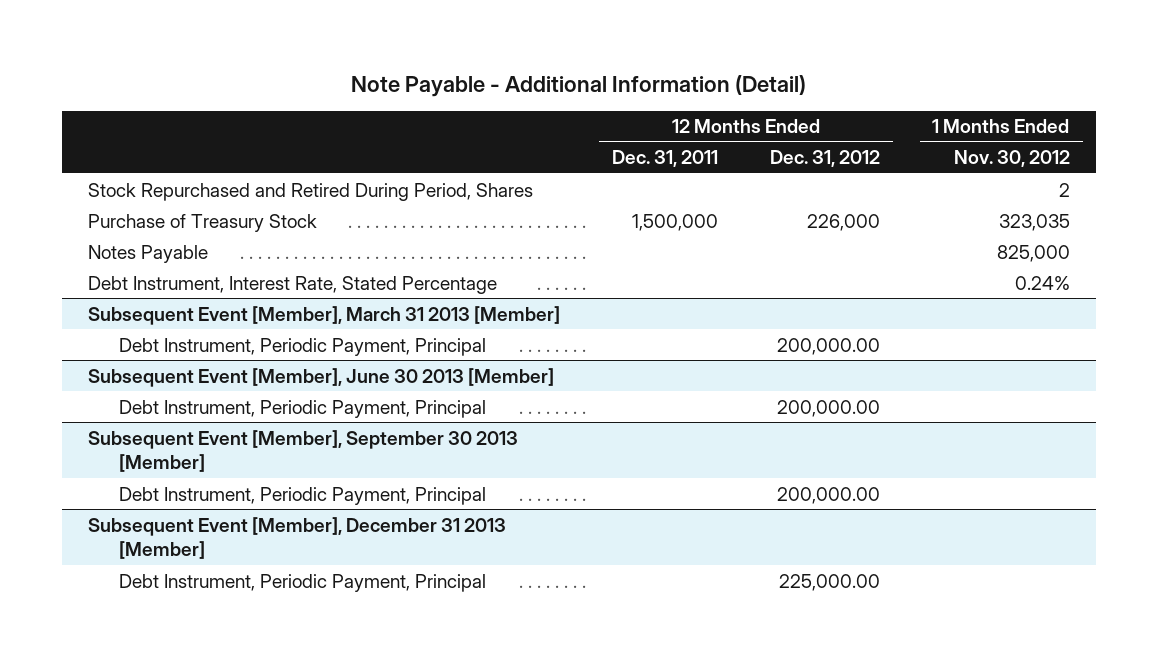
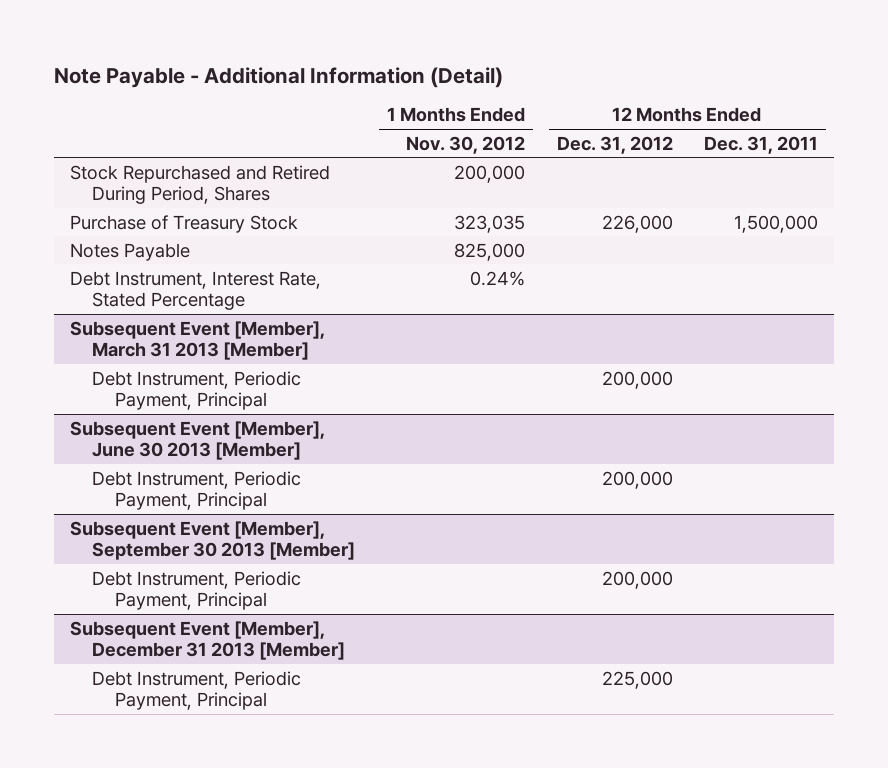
- | 12 Months Ended Dec. 31, 2011 | 12 Months Ended Dec. 31, 2012 | 1 Months Ended Nov. 30, 2012
+ | 1 Months Ended Nov. 30, 2012 | 12 Months Ended Dec. 31, 2012 | 12 Months Ended Dec. 31, 2011
- Stock Repurchased and Retired During Period, Shares | | | 2
+ Stock Repurchased and Retired During Period, Shares | 200,000 | |
@ Subsequent Event [Member], March 31 2013 [Member]
- Debt Instrument, Periodic Payment, Principal | | 200,000.00 |
+ Debt Instrument, Periodic Payment, Principal | | 200,000 |
@ Subsequent Event [Member], June 30 2013 [Member]
- Debt Instrument, Periodic Payment, Principal | | 200,000.00 |
+ Debt Instrument, Periodic Payment, Principal | | 200,000 |
@ Subsequent Event [Member], September 30 2013 [Member]
- Debt Instrument, Periodic Payment, Principal | | 200,000.00 |
+ Debt Instrument, Periodic Payment, Principal | | 200,000 |
@ Subsequent Event [Member], December 31 2013 [Member]
- Debt Instrument, Periodic Payment, Principal | | 225,000.00 |
+ Debt Instrument, Periodic Payment, Principal | | 225,000 |

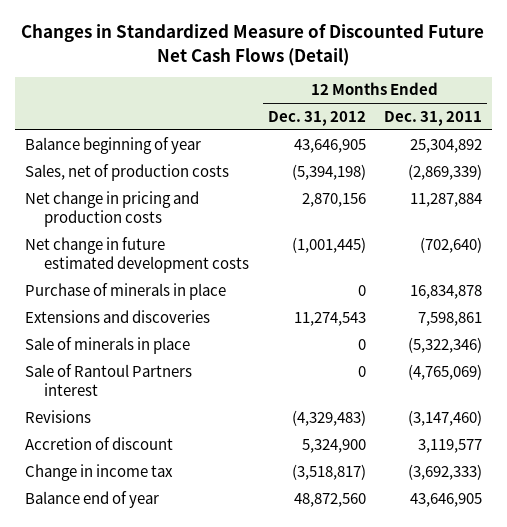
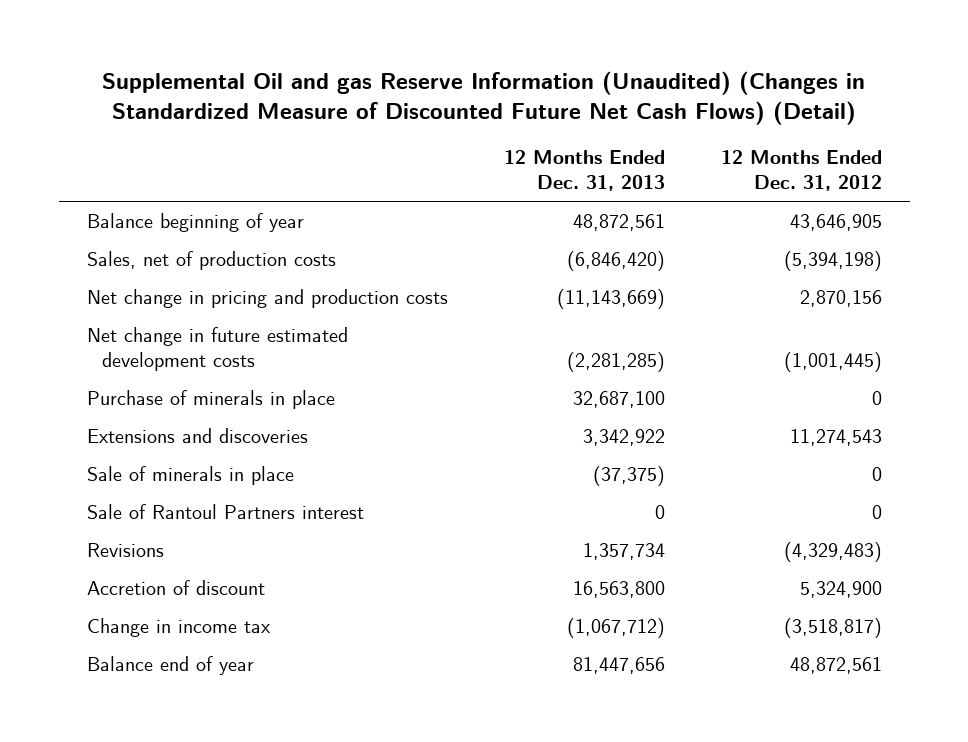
- Changes in Standardized Measure of Discounted Future Net Cash Flows (Detail)
+ Supplemental Oil and gas Reserve Information (Unaudited) (Changes in Standardized Measure of Discounted Future Net Cash Flows) (Detail)
- | 12 Months Ended Dec. 31, 2012 | 12 Months Ended Dec. 31, 2011
+ | 12 Months Ended Dec. 31, 2013 | 12 Months Ended Dec. 31, 2012
- Balance end of year | 48,872,560 | 43,646,905
+ Balance end of year | 81,447,656 | 48,872,561

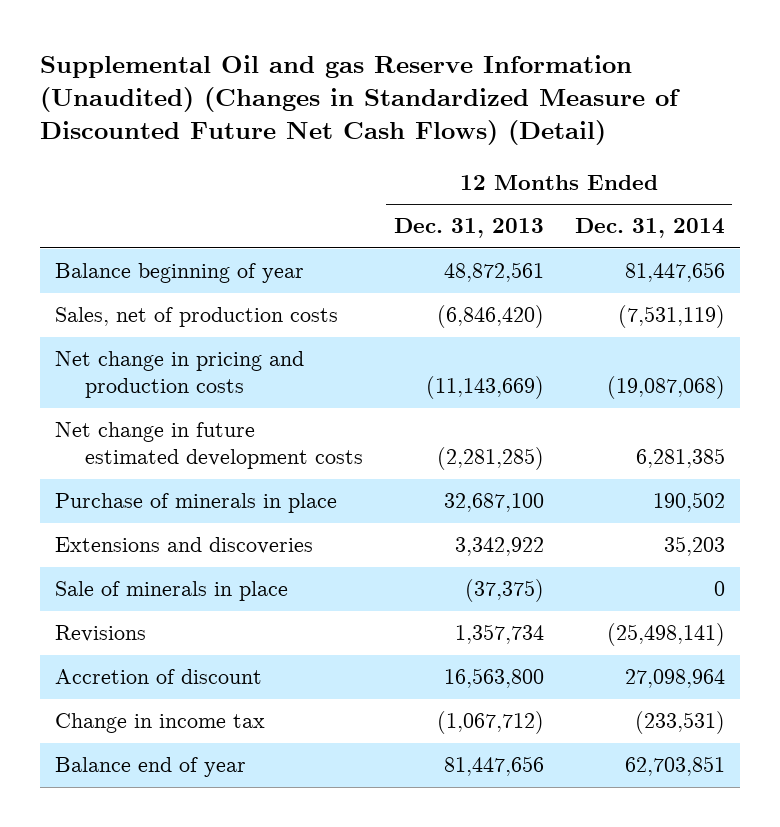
- | 12 Months Ended Dec. 31, 2013 | 12 Months Ended Dec. 31, 2012
+ | 12 Months Ended Dec. 31, 2013 | 12 Months Ended Dec. 31, 2014
- Sale of Rantoul Partners interest | 0 | 0

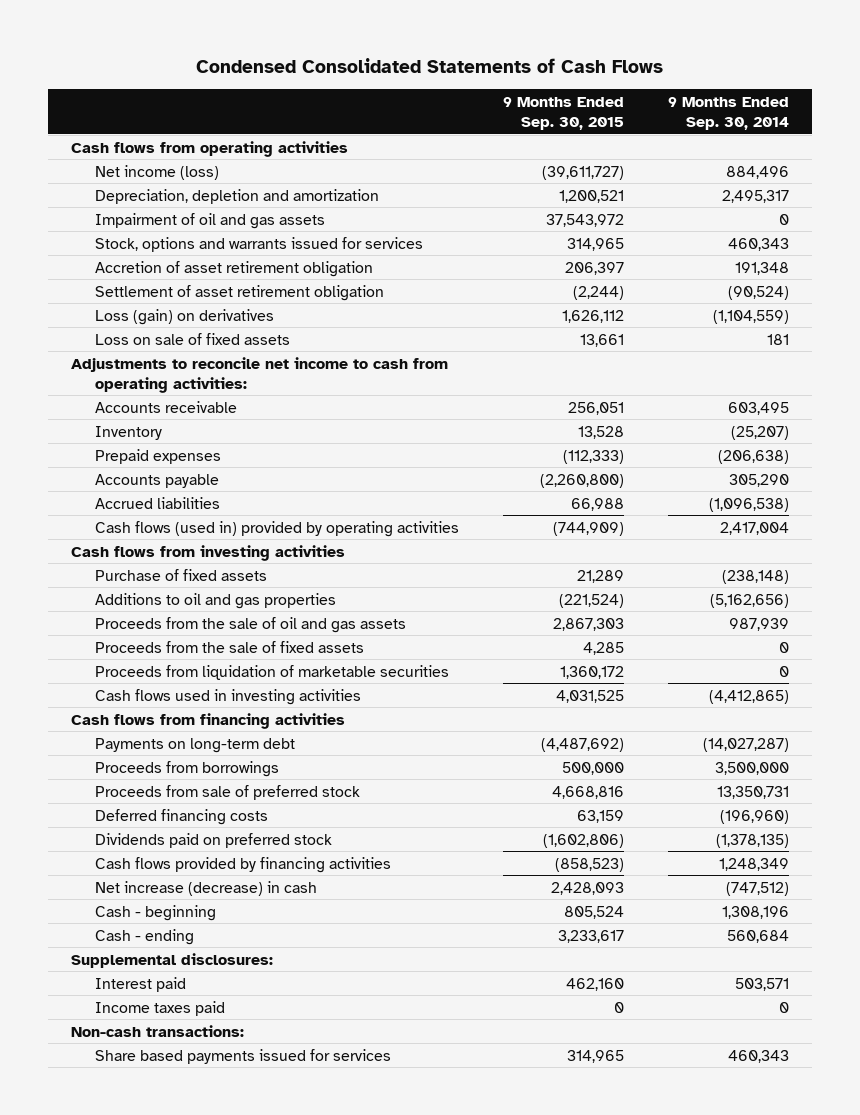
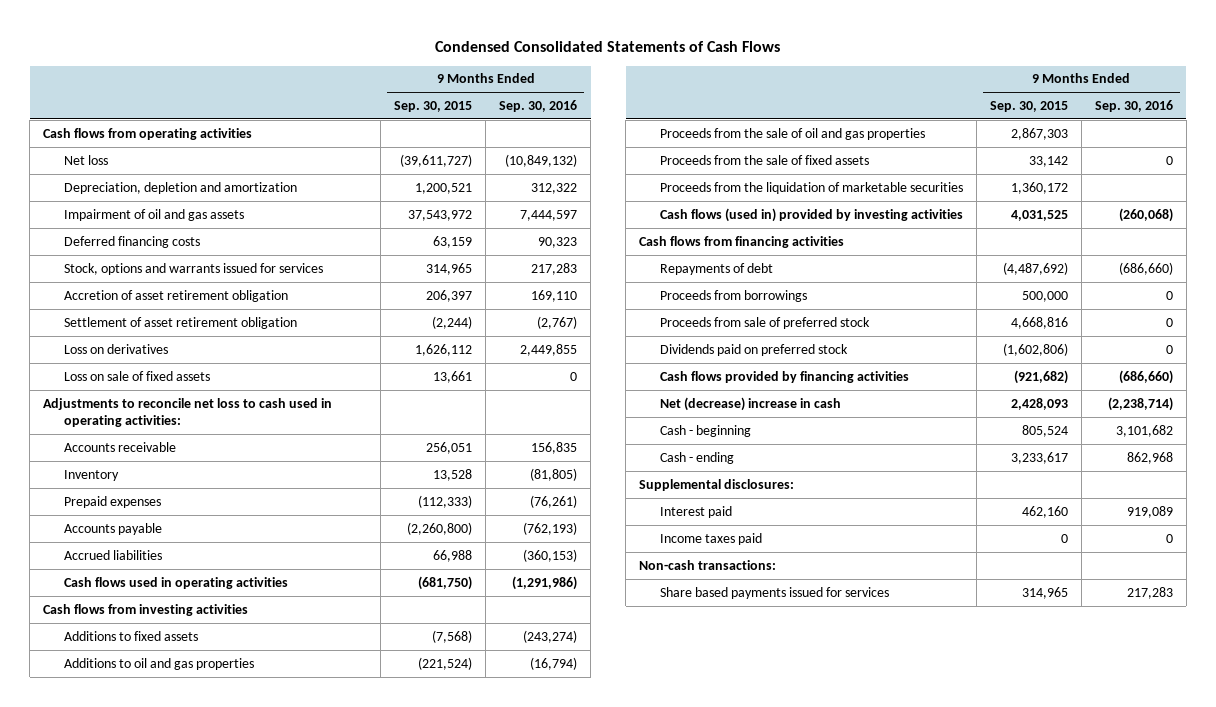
- | 9 Months Ended Sep. 30, 2015 | 9 Months Ended Sep. 30, 2014
+ | 9 Months Ended Sep. 30, 2015 | 9 Months Ended Sep. 30, 2016
- Net income (loss) | (39,611,727) | 884,496
+ Net loss | (39,611,727) | (10,849,132)
moved up: Deferred financing costs | 63,159 | 90,323
- Loss (gain) on derivatives | 1,626,112 | (1,104,559)
+ Loss on derivatives | 1,626,112 | 2,449,855
- Adjustments to reconcile net income to cash from operating activities:
+ Adjustments to reconcile net loss to cash used in operating activities:
- Cash flows (used in) provided by operating activities | (744,909) | 2,417,004
+ Cash flows used in operating activities | (681,750) | (1,291,986)
- Purchase of fixed assets | 21,289 | (238,148)
+ Additions to fixed assets | (7,568) | (243,274)
- Proceeds from the sale of oil and gas assets | 2,867,303 | 987,939
- Proceeds from the sale of fixed assets | 4,285 | 0
- Proceeds from liquidation of marketable securities | 1,360,172 | 0
- Cash flows used in investing activities | 4,031,525 | (4,412,865)
+ Proceeds from the sale of oil and gas properties | 2,867,303 |
+ Proceeds from the sale of fixed assets | 33,142 | 0
+ Proceeds from the liquidation of marketable securities | 1,360,172 |
+ Cash flows (used in) provided by investing activities | 4,031,525 | (260,068)
- Payments on long-term debt | (4,487,692) | (14,027,287)
+ Repayments of debt | (4,487,692) | (686,660)
- Cash flows provided by financing activities | (858,523) | 1,248,349
- Net increase (decrease) in cash | 2,428,093 | (747,512)
+ Cash flows provided by financing activities | (921,682) | (686,660)
+ Net (decrease) increase in cash | 2,428,093 | (2,238,714)

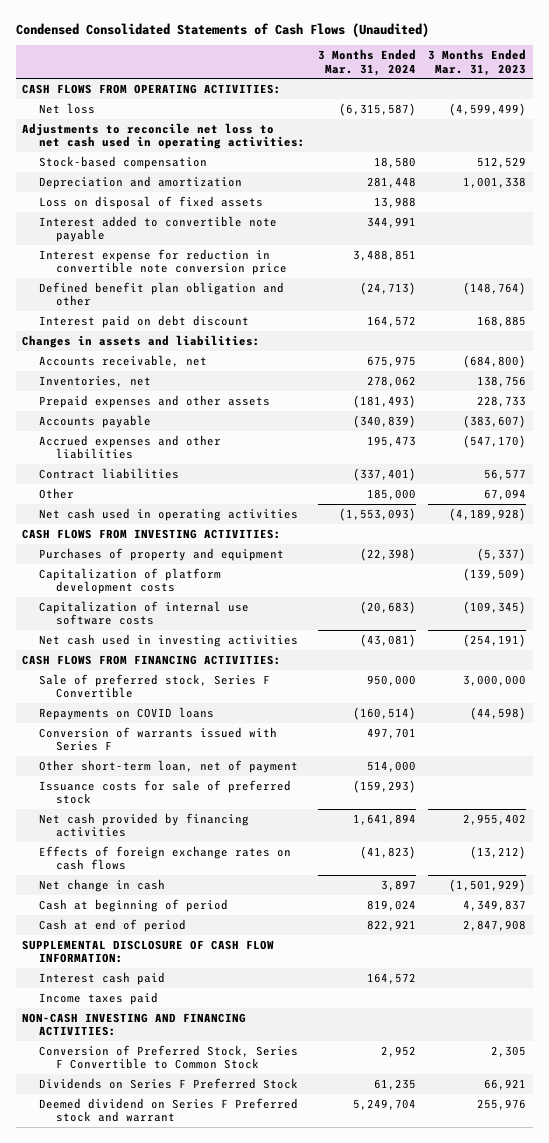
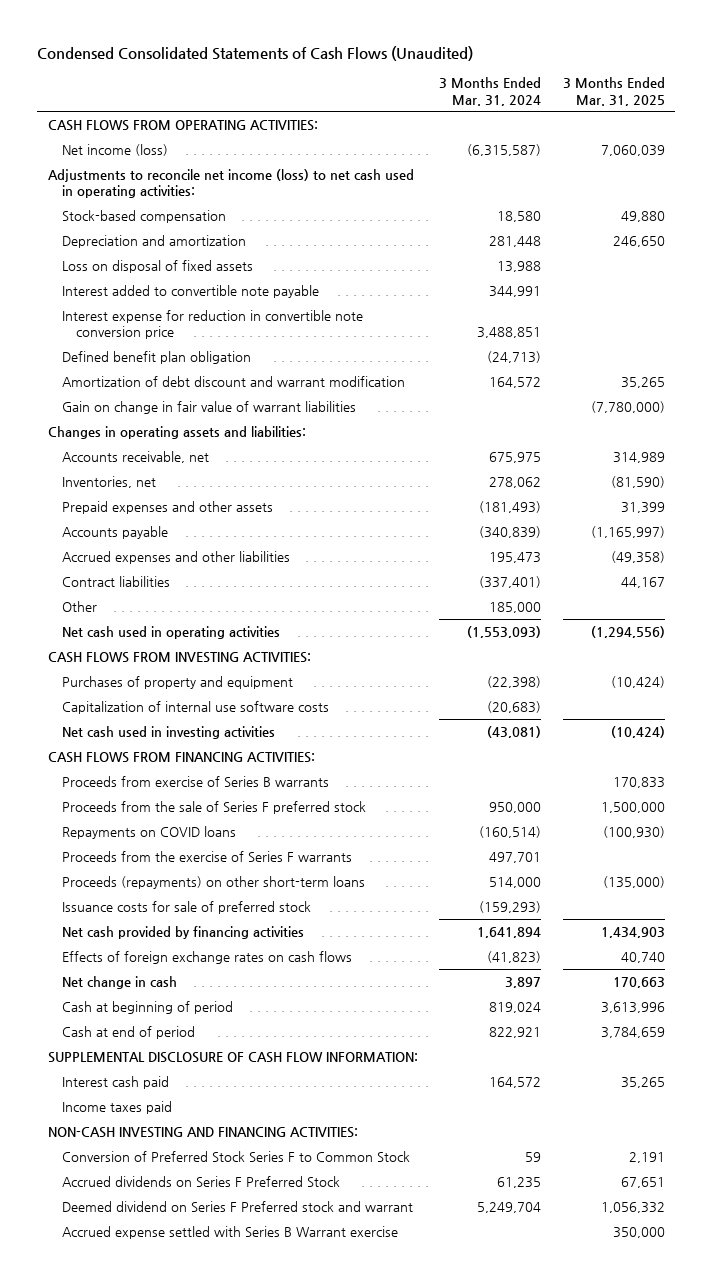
- | 3 Months Ended Mar. 31, 2024 | 3 Months Ended Mar. 31, 2023
+ | 3 Months Ended Mar. 31, 2024 | 3 Months Ended Mar. 31, 2025
- Net loss | (6,315,587) | (4,599,499)
- Adjustments to reconcile net loss to net cash used in operating activities:
+ Net income (loss) | (6,315,587) | 7,060,039
+ Adjustments to reconcile net income (loss) to net cash used in operating activities:
- Defined benefit plan obligation and other | (24,713) | (148,764)
- Interest paid on debt discount | 164,572 | 168,885
- Changes in assets and liabilities:
+ Defined benefit plan obligation | (24,713) |
+ Amortization of debt discount and warrant modification | 164,572 | 35,265
+ Gain on change in fair value of warrant liabilities | | (7,780,000)
+ Changes in operating assets and liabilities:
- Capitalization of platform development costs | | (139,509)
- Sale of preferred stock, Series F Convertible | 950,000 | 3,000,000
+ Proceeds from exercise of Series B warrants | | 170,833
+ Proceeds from the sale of Series F preferred stock | 950,000 | 1,500,000
- Conversion of warrants issued with Series F | 497,701 |
- Other short-term loan, net of payment | 514,000 |
+ Proceeds from the exercise of Series F warrants | 497,701 |
+ Proceeds (repayments) on other short-term loans | 514,000 | (135,000)
- Conversion of Preferred Stock, Series F Convertible to Common Stock | 2,952 | 2,305
- Dividends on Series F Preferred Stock | 61,235 | 66,921
+ Conversion of Preferred Stock Series F to Common Stock | 59 | 2,191
+ Accrued dividends on Series F Preferred Stock | 61,235 | 67,651
+ Accrued expense settled with Series B Warrant exercise | | 350,000

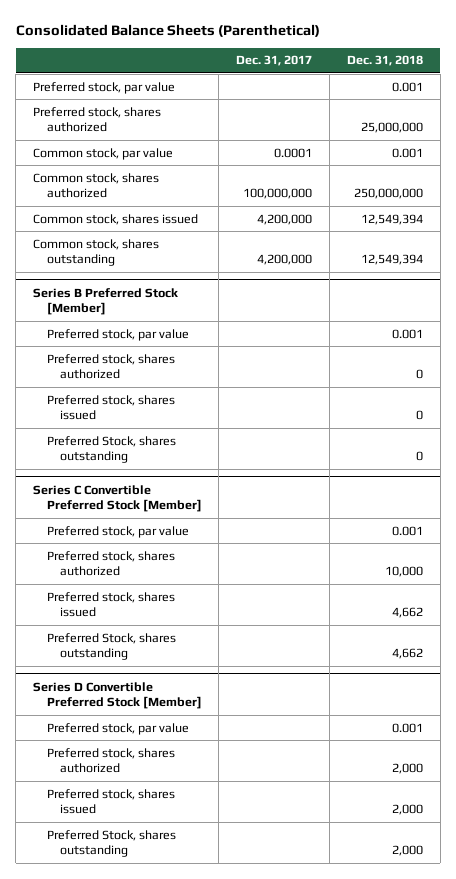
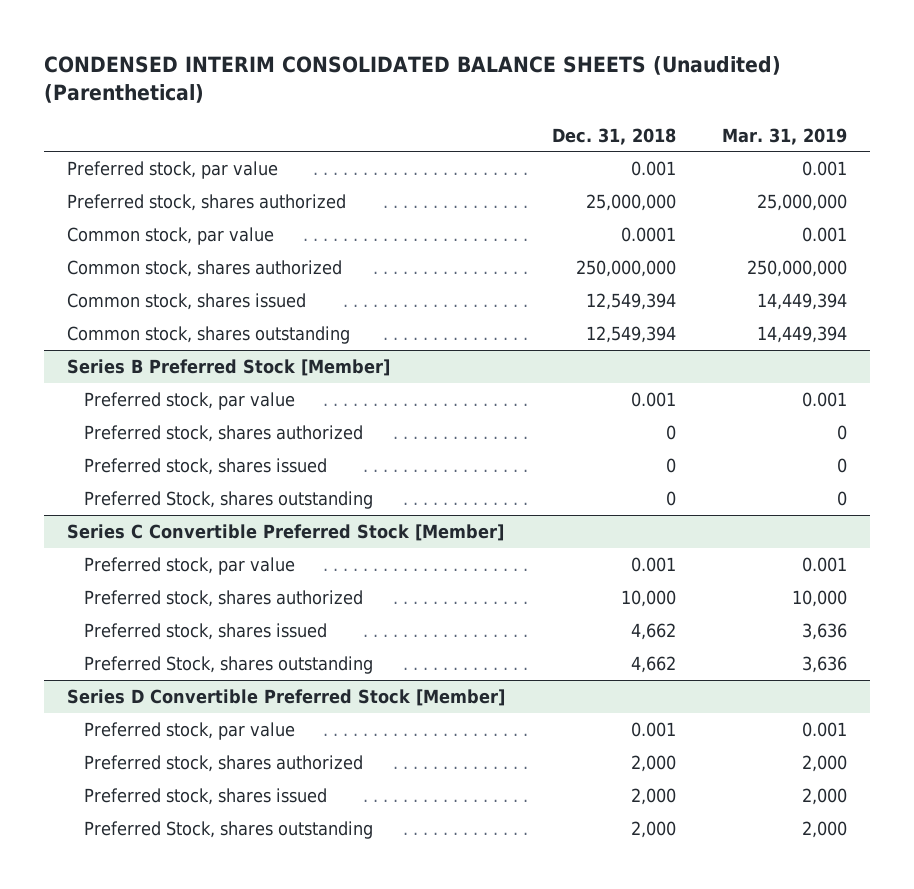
- Consolidated Balance Sheets (Parenthetical)
+ CONDENSED INTERIM CONSOLIDATED BALANCE SHEETS (Unaudited) (Parenthetical)
- | Dec. 31, 2017 | Dec. 31, 2018
+ | Dec. 31, 2018 | Mar. 31, 2019
- Common stock, par value | 0.0001 | 0.001
+ Common stock, par value | 0.0001 | 0.001

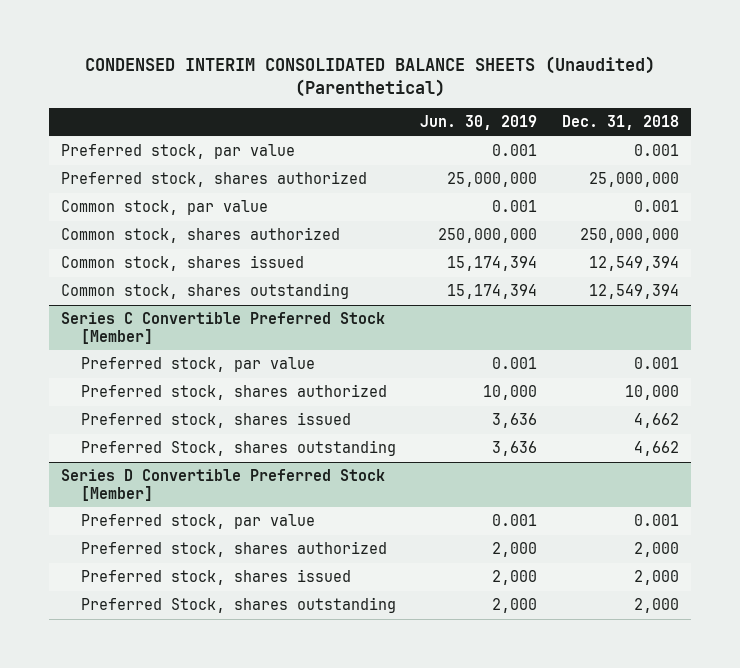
- | Dec. 31, 2018 | Mar. 31, 2019
+ | Jun. 30, 2019 | Dec. 31, 2018
- Common stock, par value | 0.0001 | 0.001
+ Common stock, par value | 0.001 | 0.001
- Series B Preferred Stock [Member]
- Preferred stock, par value | 0.001 | 0.001
- Preferred stock, shares authorized | 0 | 0
- Preferred stock, shares issued | 0 | 0
- Preferred Stock, shares outstanding | 0 | 0

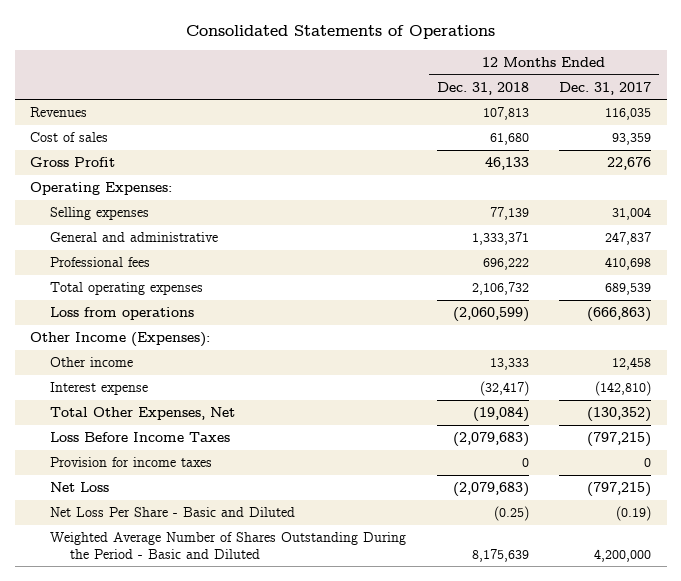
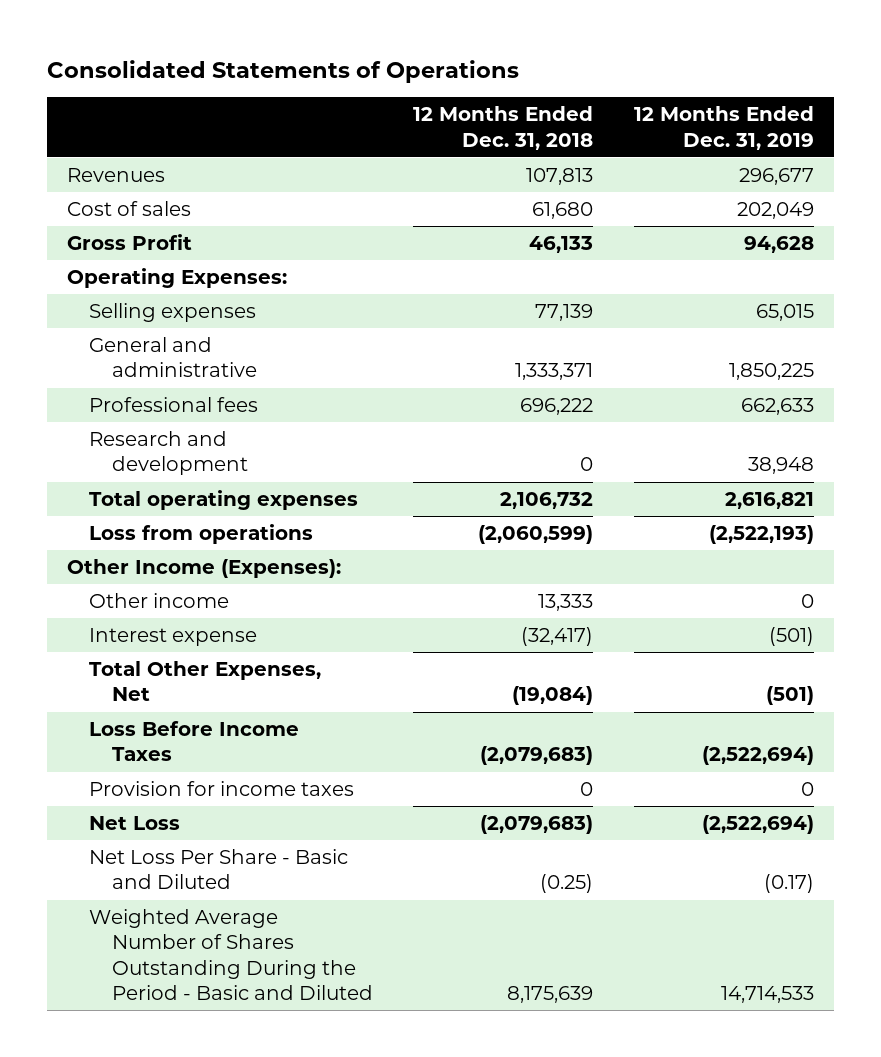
- | 12 Months Ended Dec. 31, 2018 | 12 Months Ended Dec. 31, 2017
+ | 12 Months Ended Dec. 31, 2018 | 12 Months Ended Dec. 31, 2019
+ Research and development | 0 | 38,948

